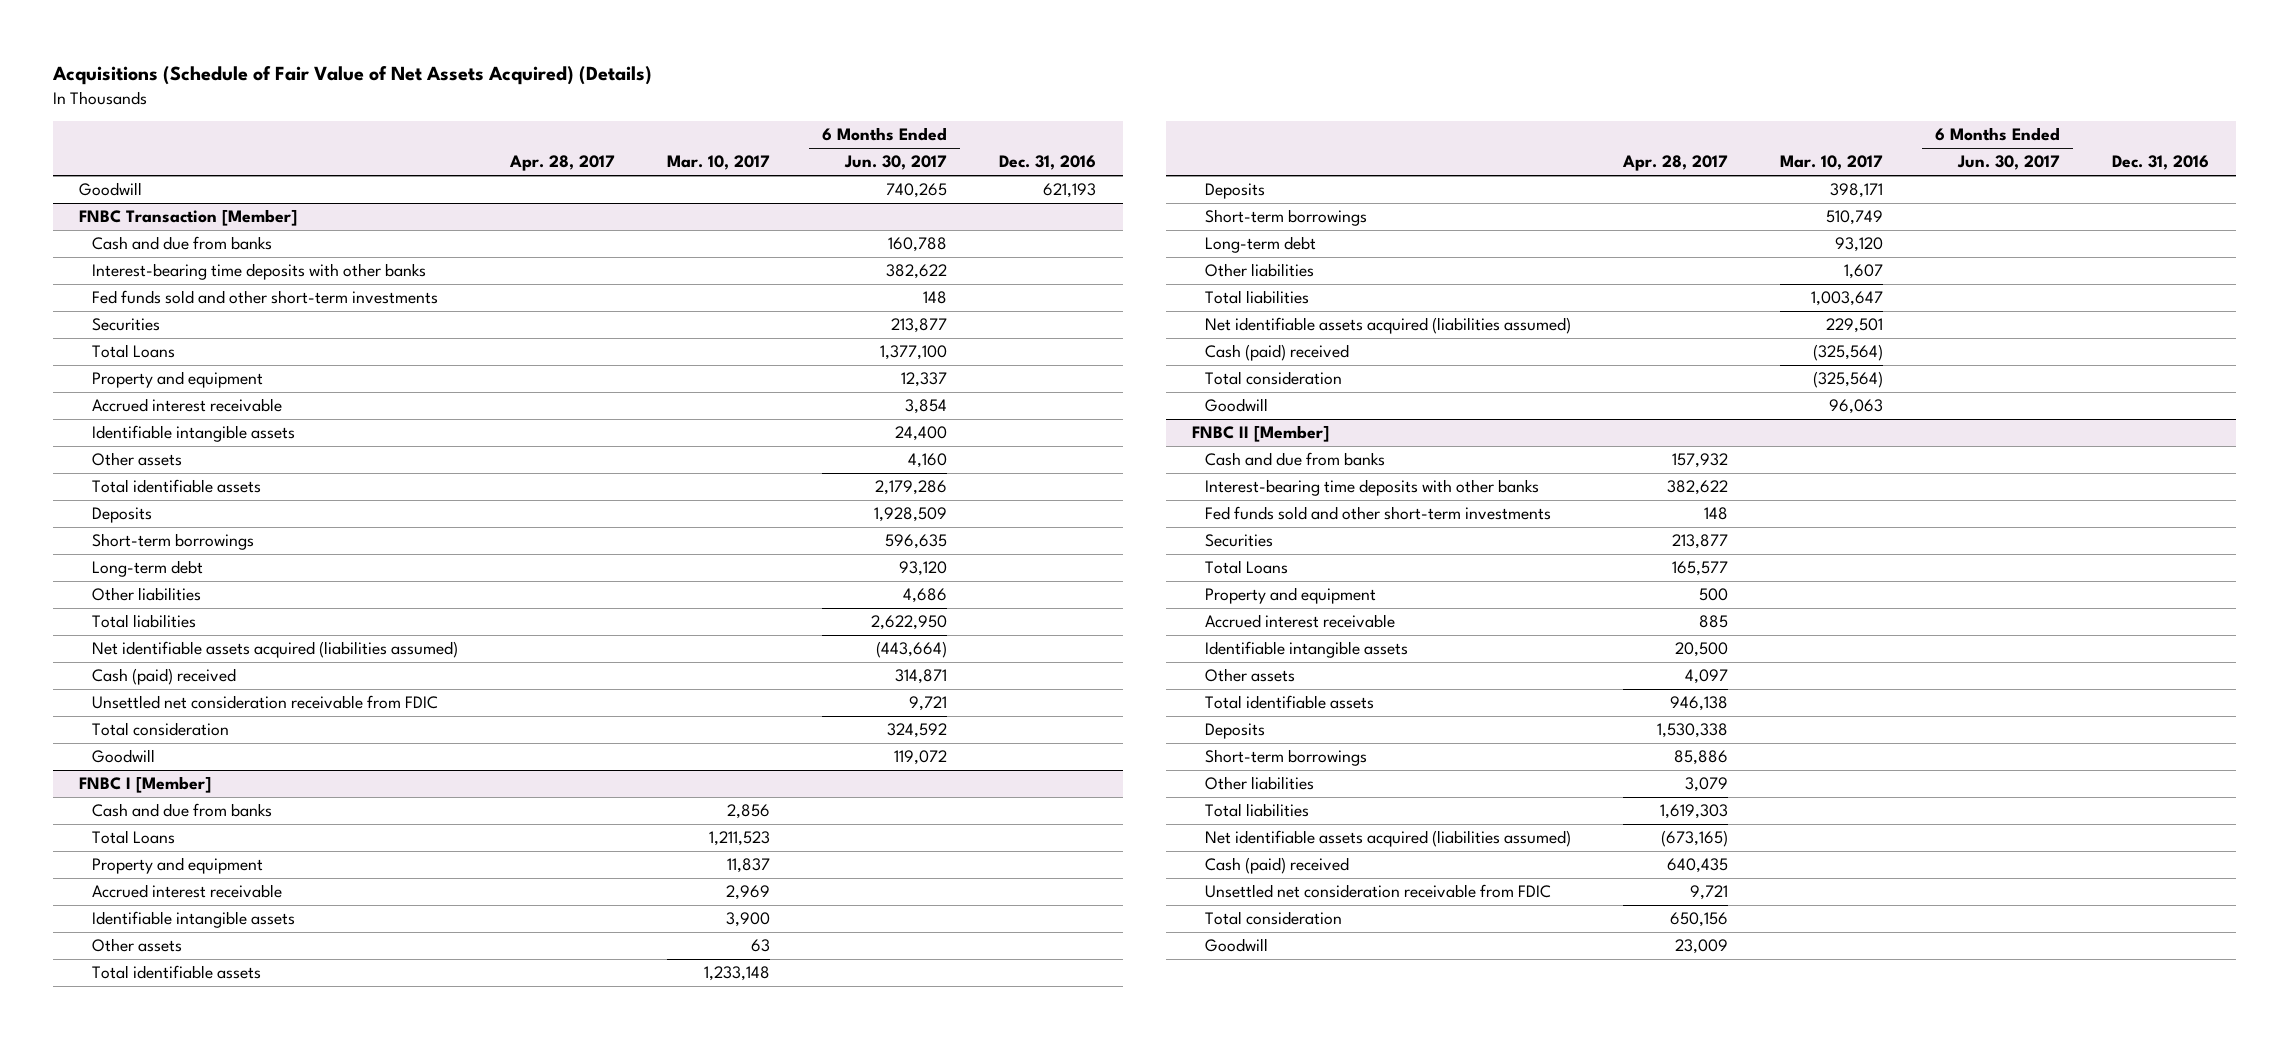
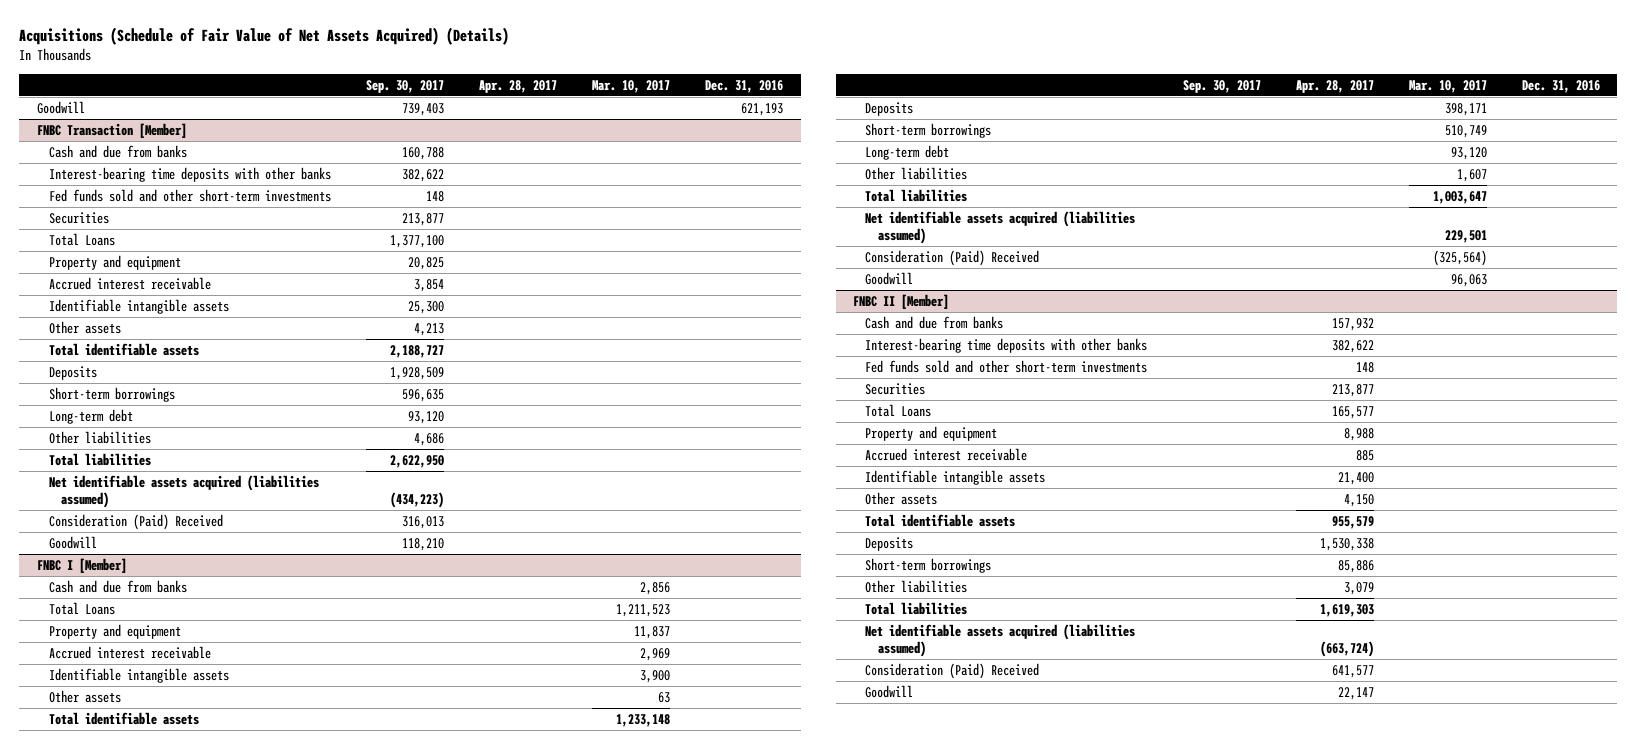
- | Apr. 28, 2017 | Mar. 10, 2017 | 6 Months Ended Jun. 30, 2017 | Dec. 31, 2016
+ | Sep. 30, 2017 | Apr. 28, 2017 | Mar. 10, 2017 | Dec. 31, 2016
@ FNBC Transaction [Member]
- Cash (paid) received | | | 314,871 |
- Unsettled net consideration receivable from FDIC | | | 9,721 |
- Total consideration | | | 324,592 |
+ Consideration (Paid) Received | 316,013 | | |
@ FNBC I [Member]
- Cash (paid) received | | (325,564) | |
- Total consideration | | (325,564) | |
+ Consideration (Paid) Received | | | (325,564) |
@ FNBC II [Member]
- Property and equipment | 500 | | |
+ Property and equipment | | 8,988 | |
- Identifiable intangible assets | 20,500 | | |
- Other assets | 4,097 | | |
- Total identifiable assets | 946,138 | | |
+ Identifiable intangible assets | | 21,400 | |
+ Other assets | | 4,150 | |
+ Total identifiable assets | | 955,579 | |
- Net identifiable assets acquired (liabilities assumed) | (673,165) | | |
- Cash (paid) received | 640,435 | | |
- Unsettled net consideration receivable from FDIC | 9,721 | | |
- Total consideration | 650,156 | | |
- Goodwill | 23,009 | | |
+ Net identifiable assets acquired (liabilities assumed) | | (663,724) | |
+ Consideration (Paid) Received | | 641,577 | |
+ Goodwill | | 22,147 | |

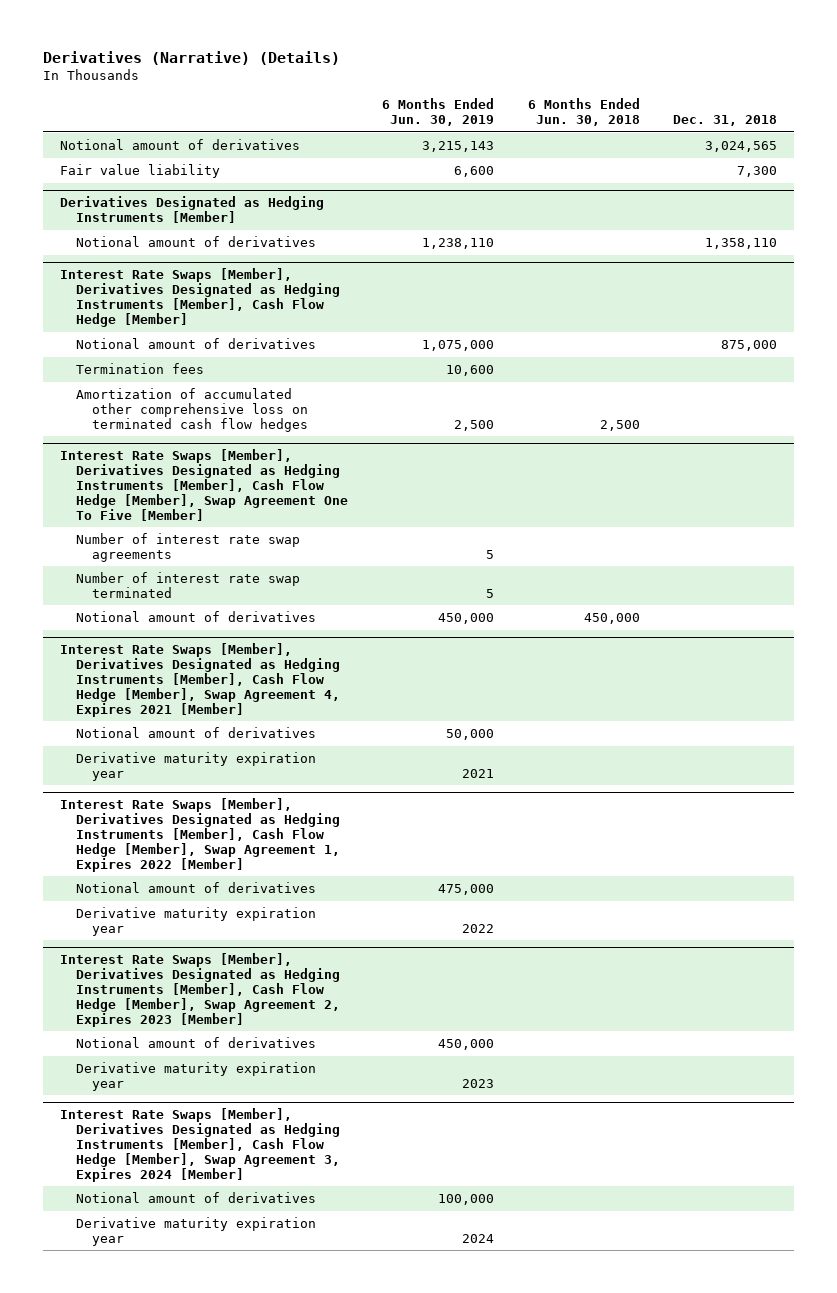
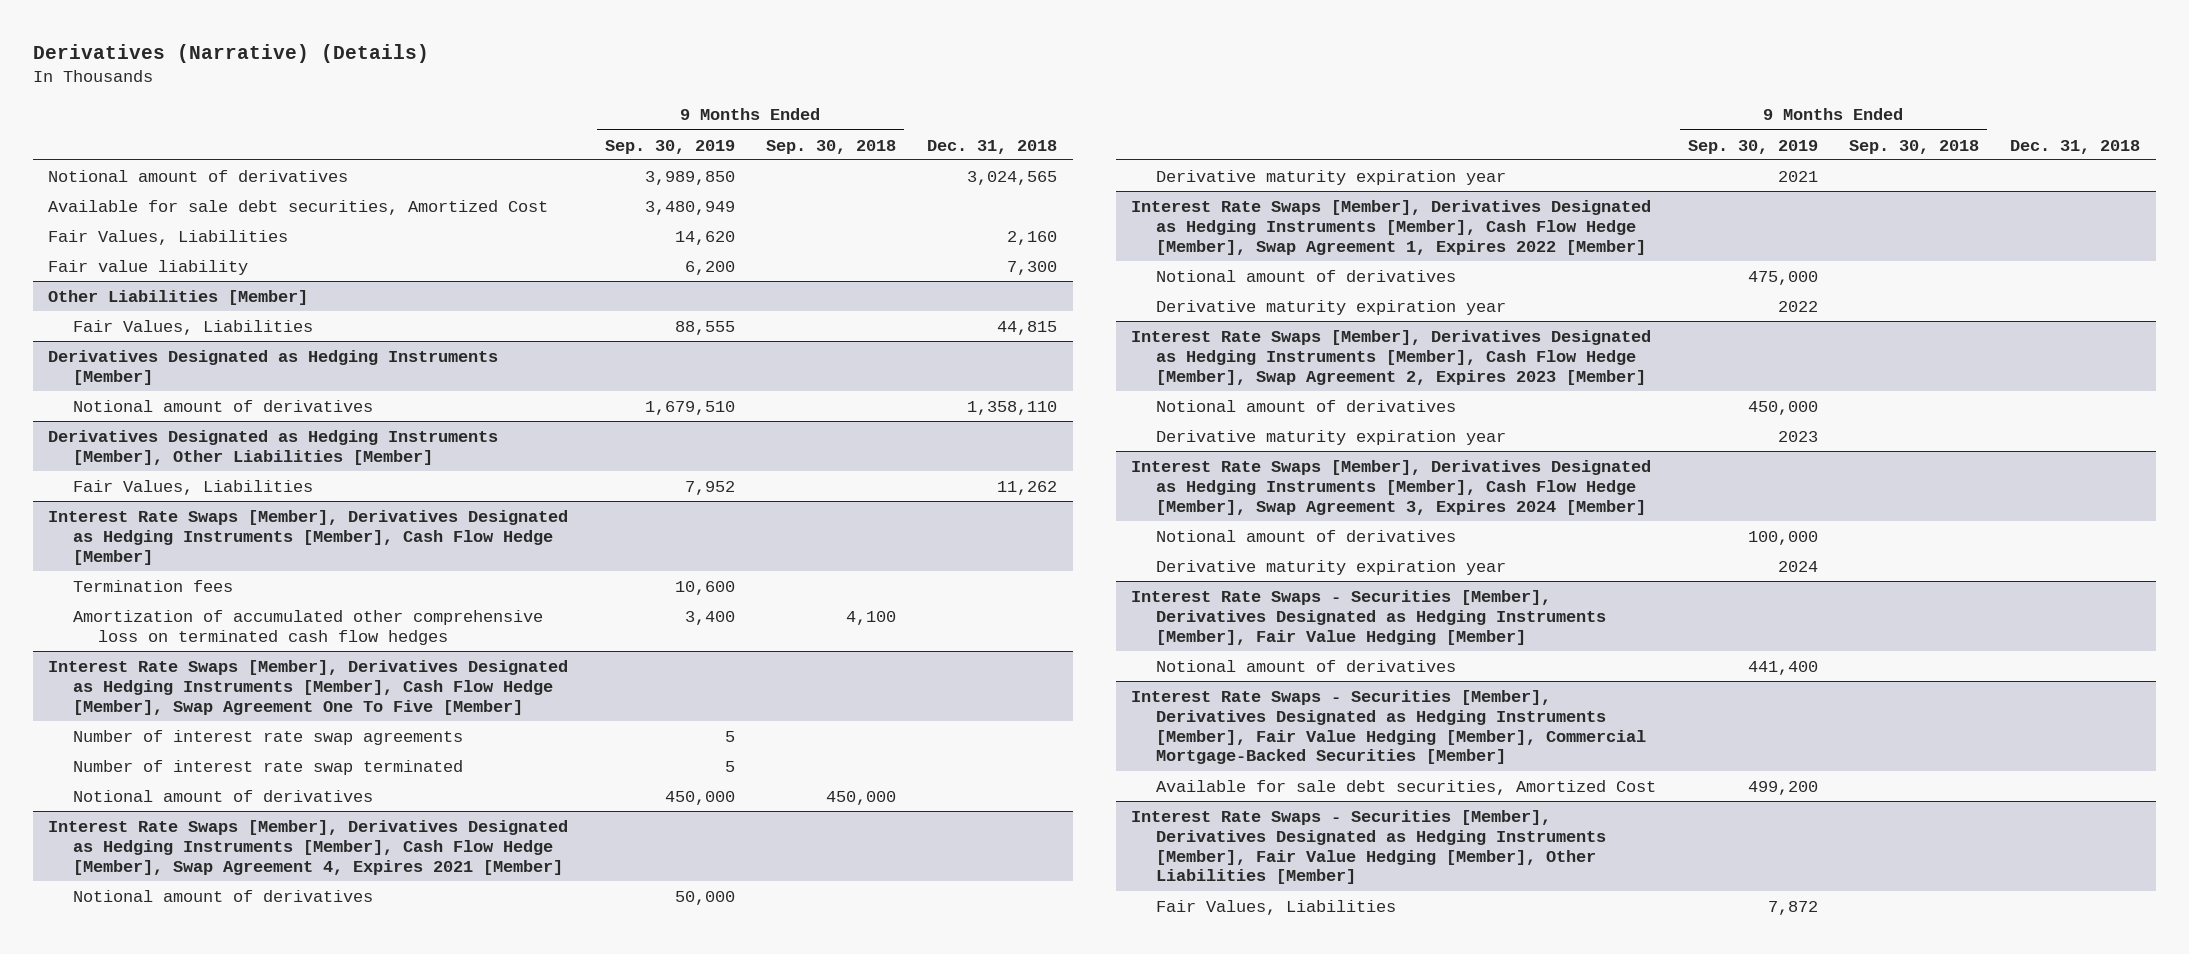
- | 6 Months Ended Jun. 30, 2019 | 6 Months Ended Jun. 30, 2018 | Dec. 31, 2018
+ | 9 Months Ended Sep. 30, 2019 | 9 Months Ended Sep. 30, 2018 | Dec. 31, 2018
+ Available for sale debt securities, Amortized Cost | 3,480,949 | |
+ Fair Values, Liabilities | 14,620 | | 2,160
+ Other Liabilities [Member]
+ Fair Values, Liabilities | 88,555 | | 44,815
+ Derivatives Designated as Hedging Instruments [Member], Other Liabilities [Member]
+ Fair Values, Liabilities | 7,952 | | 11,262
@ Interest Rate Swaps [Member], Derivatives Designated as Hedging Instruments [Member], Cash Flow Hedge [Member]
- Notional amount of derivatives | 1,075,000 | | 875,000
+ Interest Rate Swaps - Securities [Member], Derivatives Designated as Hedging Instruments [Member], Fair Value Hedging [Member]
+ Notional amount of derivatives | 441,400 | |
+ Interest Rate Swaps - Securities [Member], Derivatives Designated as Hedging Instruments [Member], Fair Value Hedging [Member], Commercial Mortgage-Backed Securities [Member]
+ Available for sale debt securities, Amortized Cost | 499,200 | |
+ Interest Rate Swaps - Securities [Member], Derivatives Designated as Hedging Instruments [Member], Fair Value Hedging [Member], Other Liabilities [Member]
+ Fair Values, Liabilities | 7,872 | |

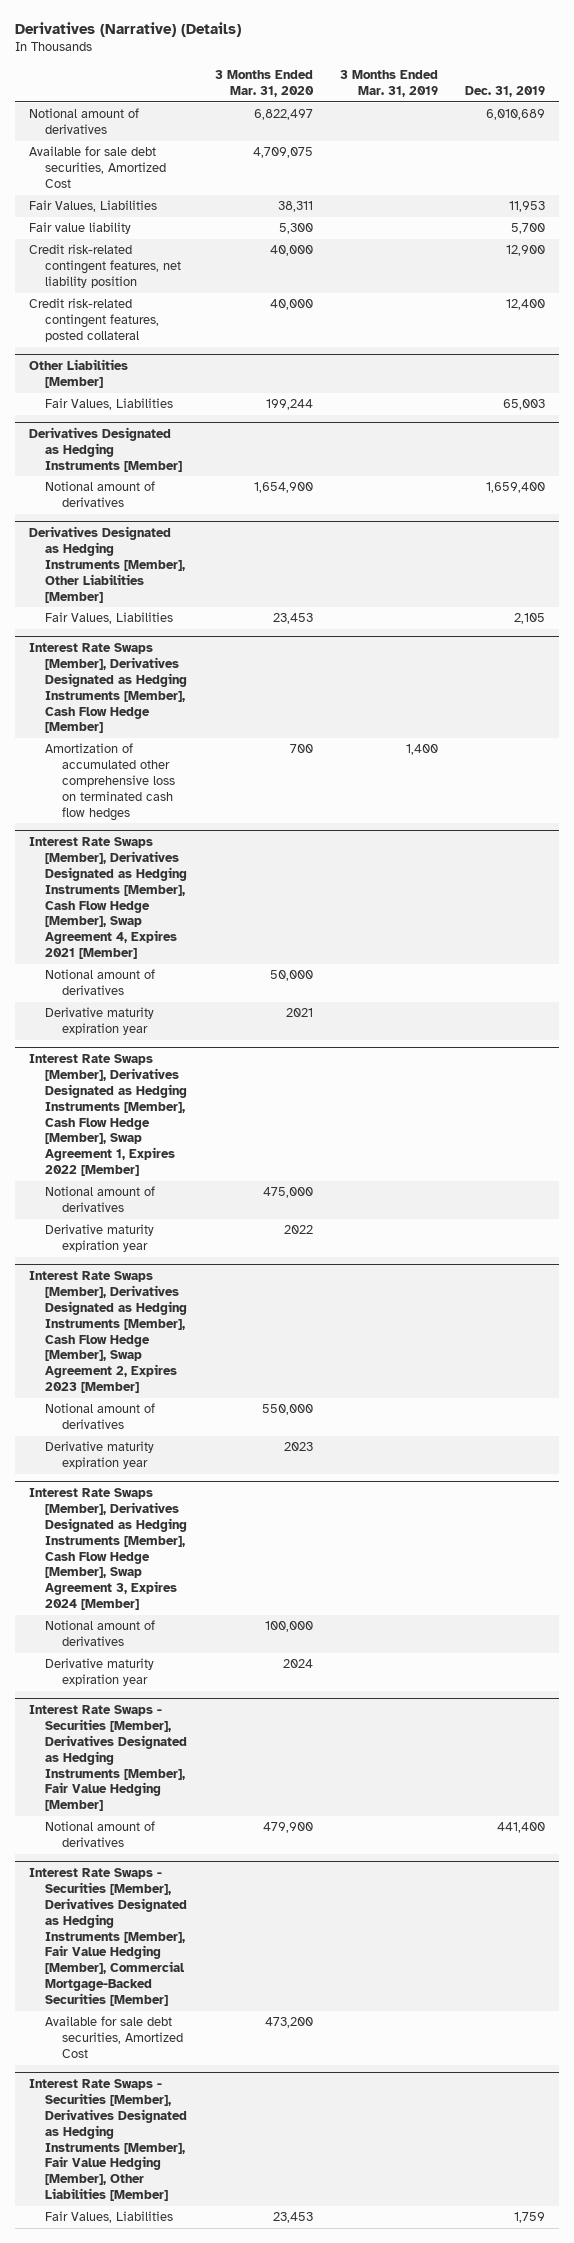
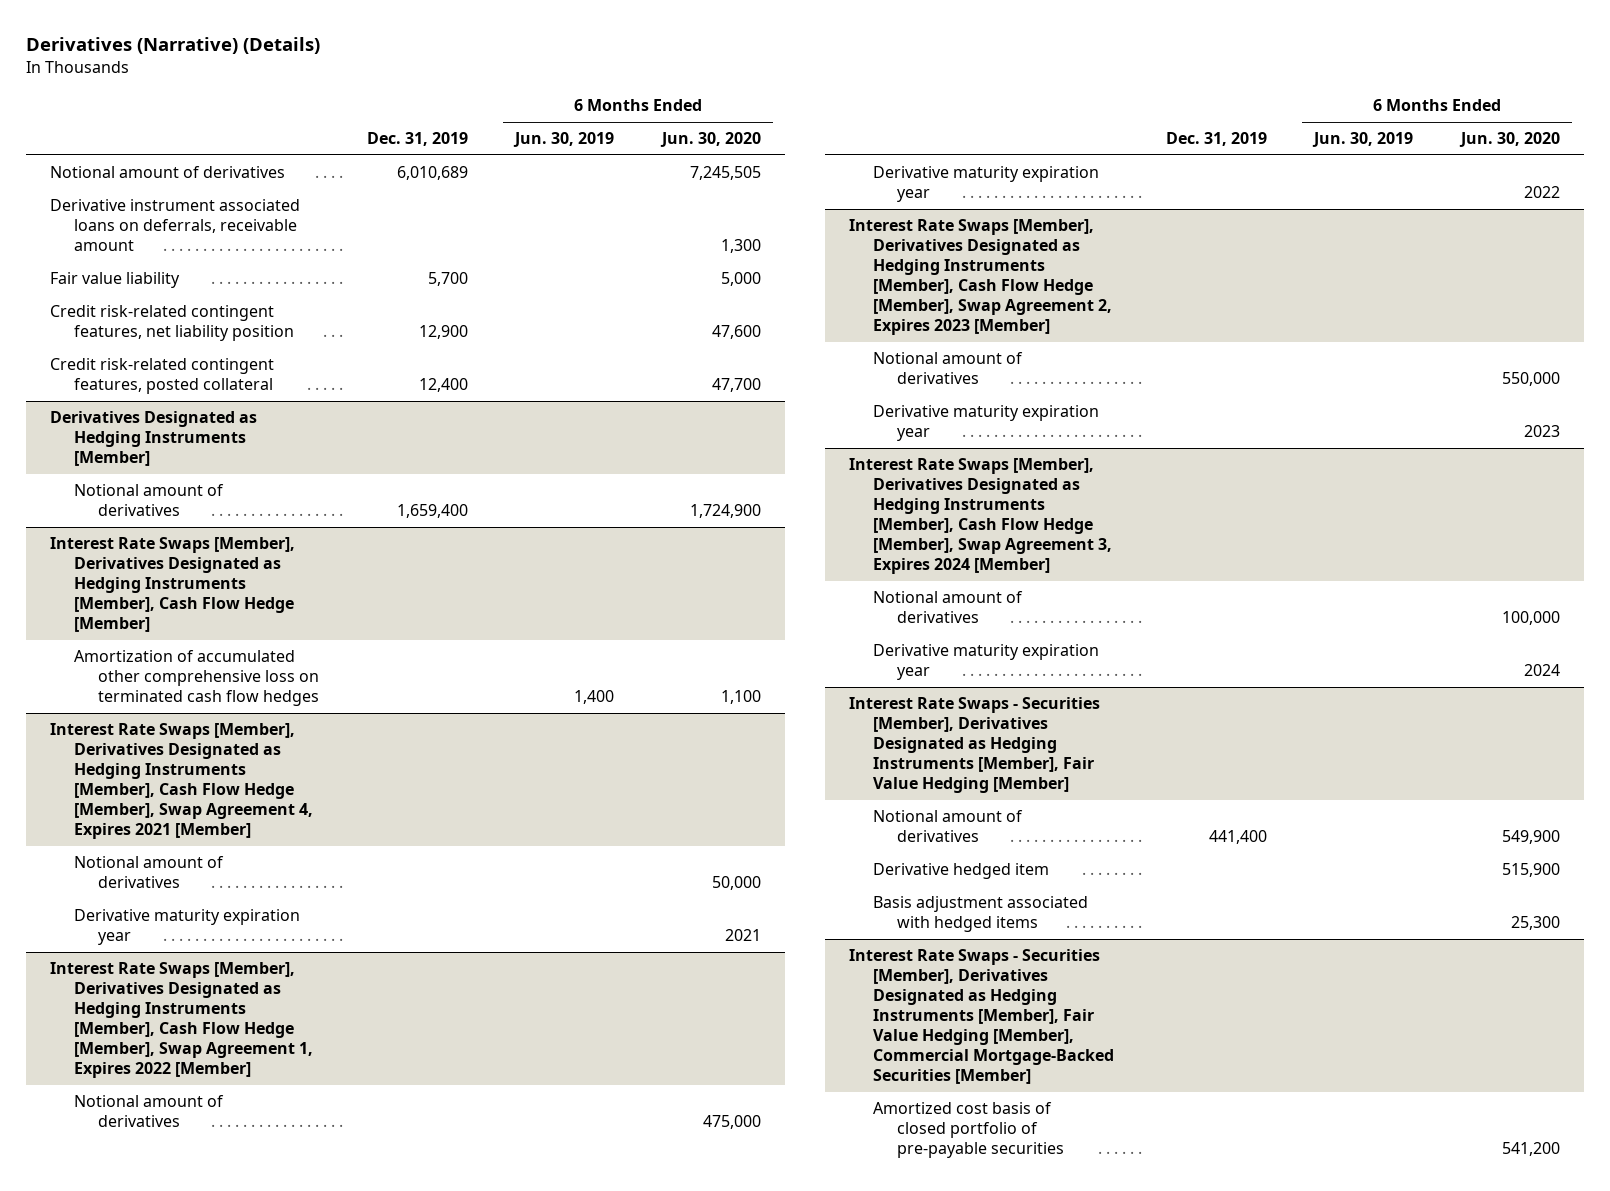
- | 3 Months Ended Mar. 31, 2020 | 3 Months Ended Mar. 31, 2019 | Dec. 31, 2019
+ | Dec. 31, 2019 | 6 Months Ended Jun. 30, 2019 | 6 Months Ended Jun. 30, 2020
- Available for sale debt securities, Amortized Cost | 4,709,075 | |
- Fair Values, Liabilities | 38,311 | | 11,953
+ Derivative instrument associated loans on deferrals, receivable amount | | | 1,300
- Other Liabilities [Member]
- Fair Values, Liabilities | 199,244 | | 65,003
- Derivatives Designated as Hedging Instruments [Member], Other Liabilities [Member]
- Fair Values, Liabilities | 23,453 | | 2,105
@ Interest Rate Swaps - Securities [Member], Derivatives Designated as Hedging Instruments [Member], Fair Value Hedging [Member]
+ Derivative hedged item | | | 515,900
+ Basis adjustment associated with hedged items | | | 25,300
@ Interest Rate Swaps - Securities [Member], Derivatives Designated as Hedging Instruments [Member], Fair Value Hedging [Member], Commercial Mortgage-Backed Securities [Member]
- Available for sale debt securities, Amortized Cost | 473,200 | |
- Interest Rate Swaps - Securities [Member], Derivatives Designated as Hedging Instruments [Member], Fair Value Hedging [Member], Other Liabilities [Member]
- Fair Values, Liabilities | 23,453 | | 1,759
@ Interest Rate Swaps - Securities [Member], Derivatives Designated as Hedging Instruments [Member], Fair Value Hedging [Member], Commercial Mortgage-Backed Securities [Member]
+ Amortized cost basis of closed portfolio of pre-payable securities | | | 541,200

